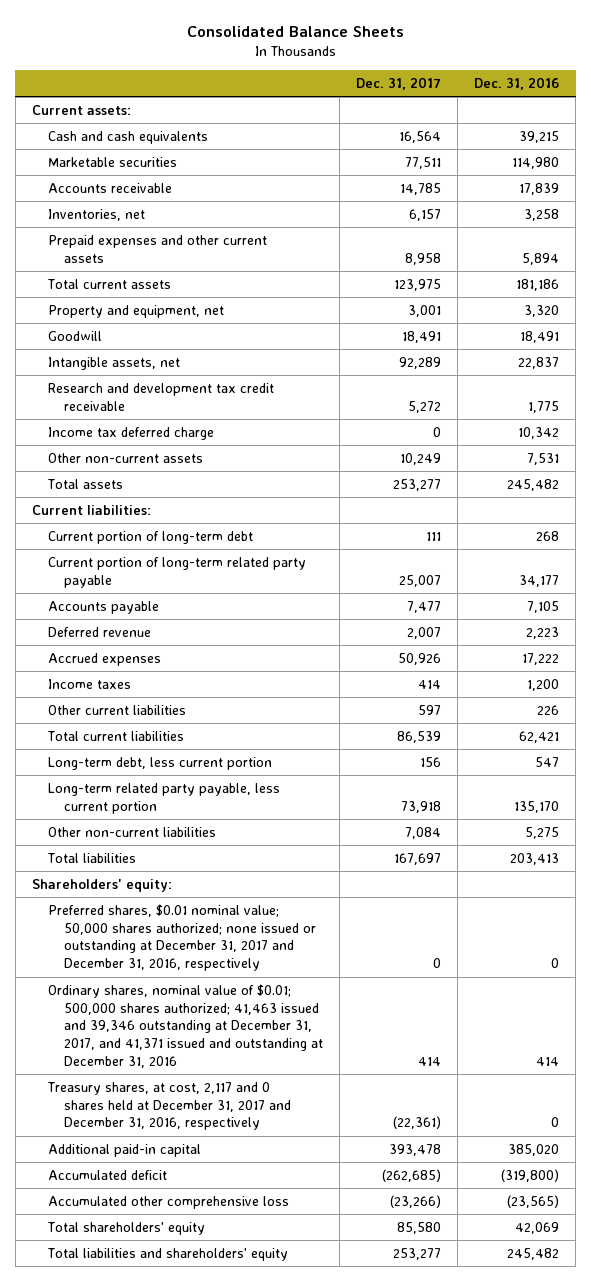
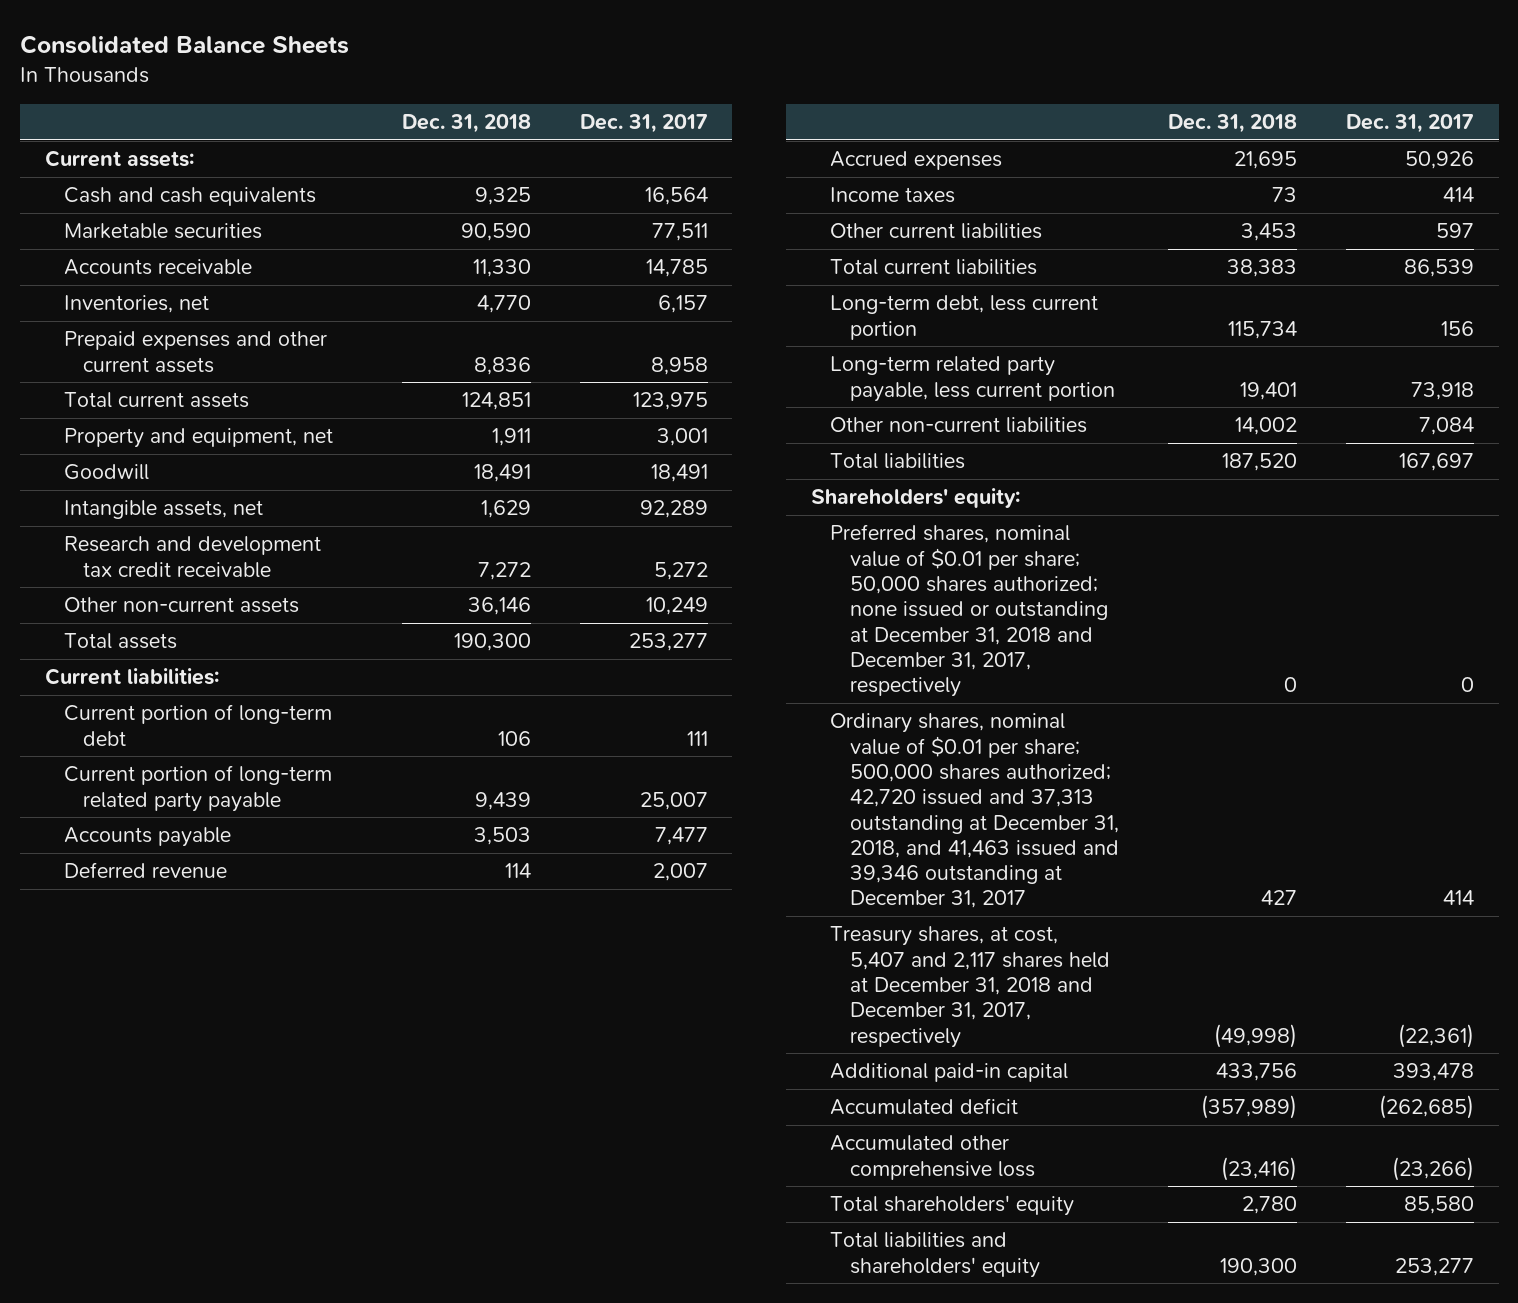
- | Dec. 31, 2017 | Dec. 31, 2016
+ | Dec. 31, 2018 | Dec. 31, 2017
- Income tax deferred charge | 0 | 10,342
- Preferred shares, $0.01 nominal value; 50,000 shares authorized; none issued or outstanding at December 31, 2017 and December 31, 2016, respectively | 0 | 0
- Ordinary shares, nominal value of $0.01; 500,000 shares authorized; 41,463 issued and 39,346 outstanding at December 31, 2017, and 41,371 issued and outstanding at December 31, 2016 | 414 | 414
- Treasury shares, at cost, 2,117 and 0 shares held at December 31, 2017 and December 31, 2016, respectively | (22,361) | 0
+ Preferred shares, nominal value of $0.01 per share; 50,000 shares authorized; none issued or outstanding at December 31, 2018 and December 31, 2017, respectively | 0 | 0
+ Ordinary shares, nominal value of $0.01 per share; 500,000 shares authorized; 42,720 issued and 37,313 outstanding at December 31, 2018, and 41,463 issued and 39,346 outstanding at December 31, 2017 | 427 | 414
+ Treasury shares, at cost, 5,407 and 2,117 shares held at December 31, 2018 and December 31, 2017, respectively | (49,998) | (22,361)

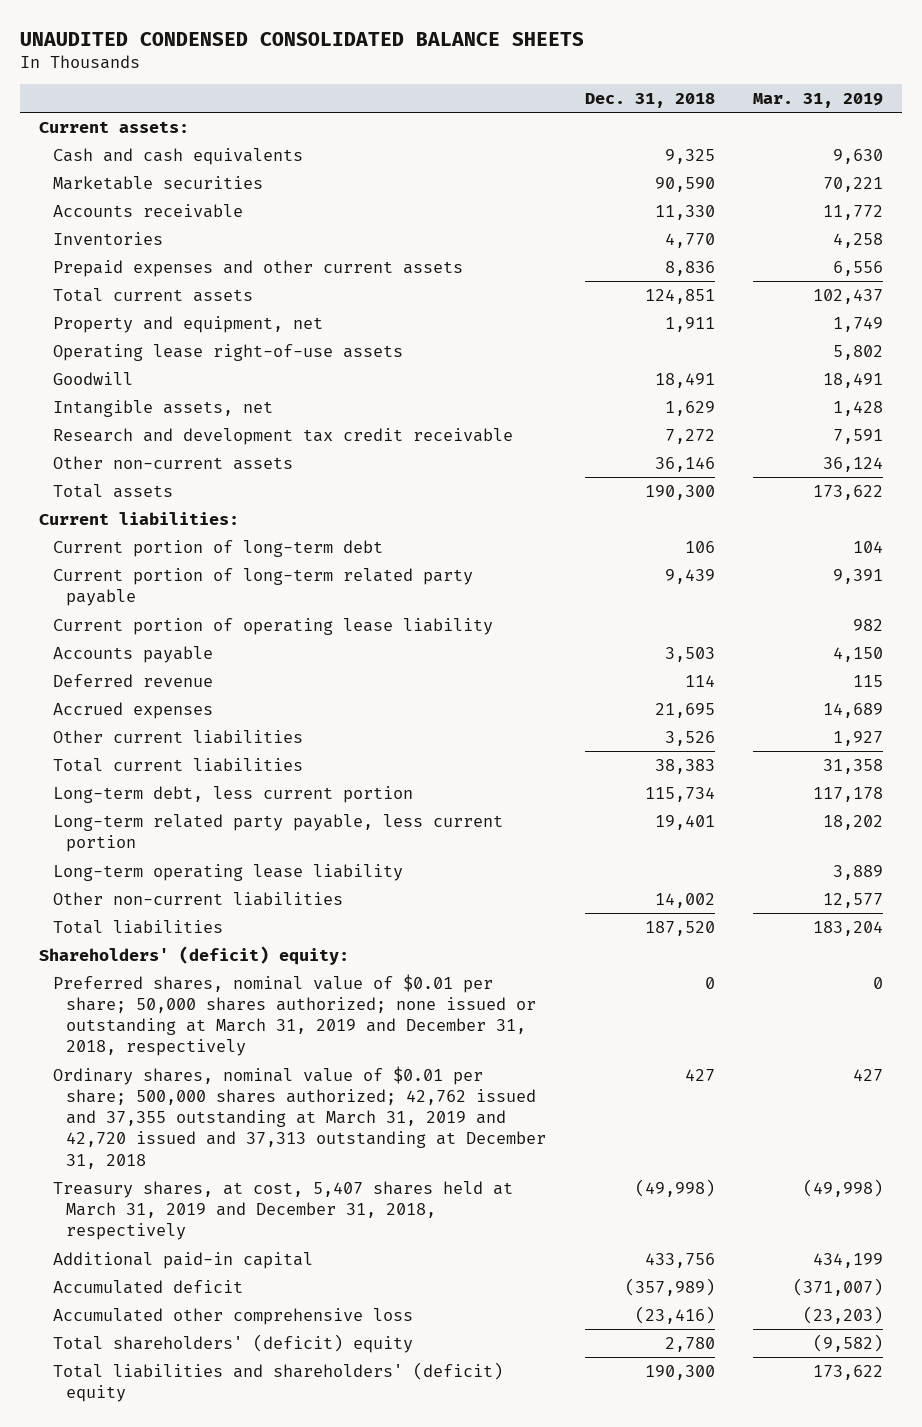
- Consolidated Balance Sheets
+ UNAUDITED CONDENSED CONSOLIDATED BALANCE SHEETS
- | Dec. 31, 2018 | Dec. 31, 2017
+ | Dec. 31, 2018 | Mar. 31, 2019
- Inventories, net | 4,770 | 6,157
+ Inventories | 4,770 | 4,258
+ Operating lease right-of-use assets | | 5,802
+ Current portion of operating lease liability | | 982
- Income taxes | 73 | 414
- Other current liabilities | 3,453 | 597
+ Other current liabilities | 3,526 | 1,927
+ Long-term operating lease liability | | 3,889
- Shareholders' equity:
- Preferred shares, nominal value of $0.01 per share; 50,000 shares authorized; none issued or outstanding at December 31, 2018 and December 31, 2017, respectively | 0 | 0
- Ordinary shares, nominal value of $0.01 per share; 500,000 shares authorized; 42,720 issued and 37,313 outstanding at December 31, 2018, and 41,463 issued and 39,346 outstanding at December 31, 2017 | 427 | 414
- Treasury shares, at cost, 5,407 and 2,117 shares held at December 31, 2018 and December 31, 2017, respectively | (49,998) | (22,361)
+ Shareholders' (deficit) equity:
+ Preferred shares, nominal value of $0.01 per share; 50,000 shares authorized; none issued or outstanding at March 31, 2019 and December 31, 2018, respectively | 0 | 0
+ Ordinary shares, nominal value of $0.01 per share; 500,000 shares authorized; 42,762 issued and 37,355 outstanding at March 31, 2019 and 42,720 issued and 37,313 outstanding at December 31, 2018 | 427 | 427
+ Treasury shares, at cost, 5,407 shares held at March 31, 2019 and December 31, 2018, respectively | (49,998) | (49,998)
- Total shareholders' equity | 2,780 | 85,580
- Total liabilities and shareholders' equity | 190,300 | 253,277
+ Total shareholders' (deficit) equity | 2,780 | (9,582)
+ Total liabilities and shareholders' (deficit) equity | 190,300 | 173,622

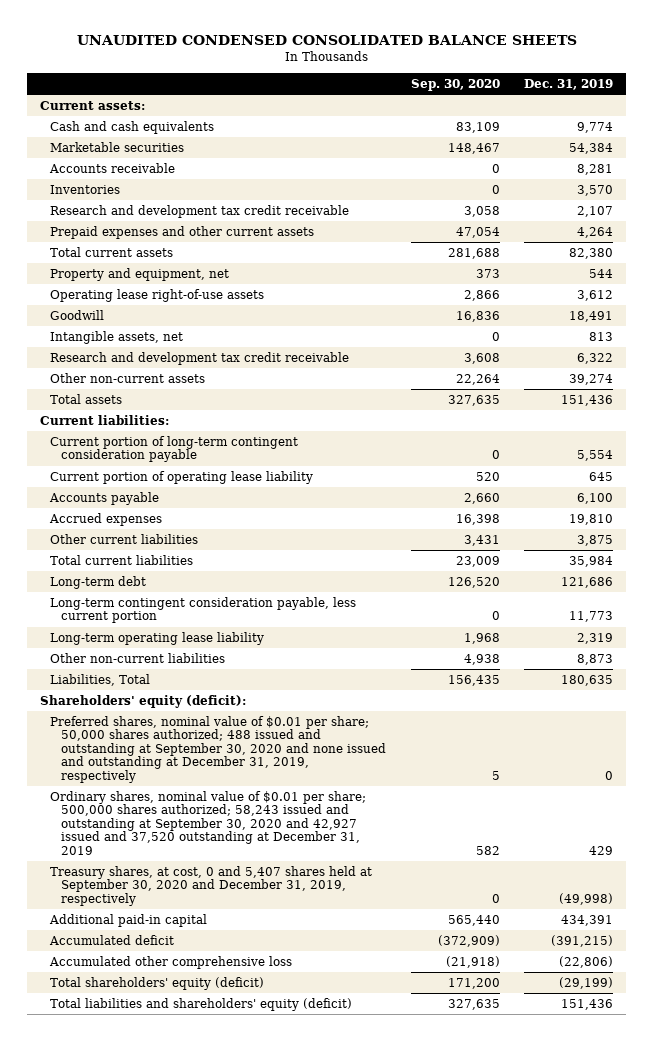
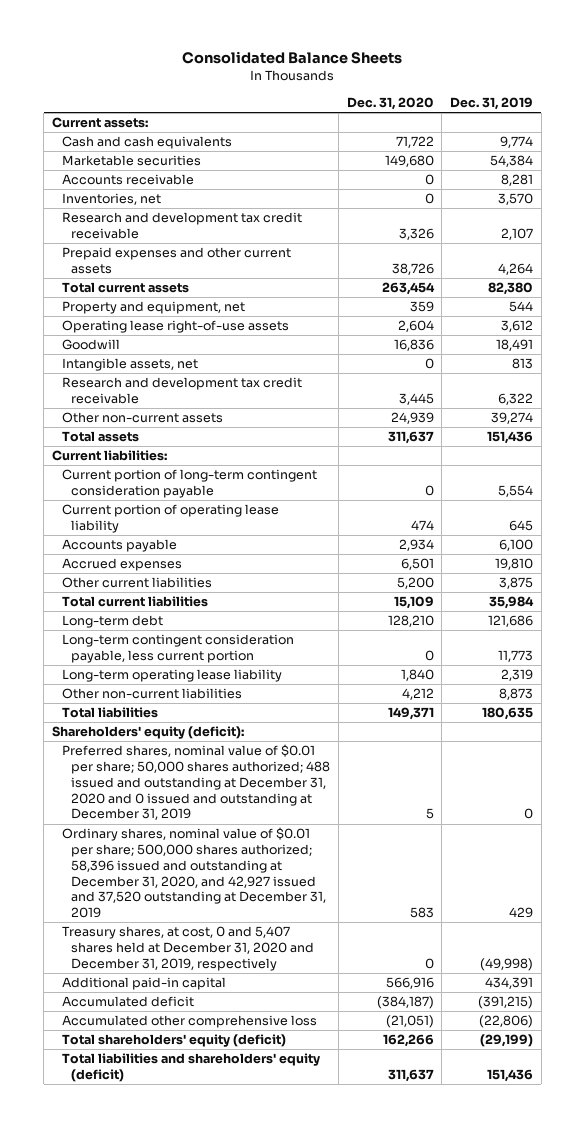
- UNAUDITED CONDENSED CONSOLIDATED BALANCE SHEETS
+ Consolidated Balance Sheets
- | Sep. 30, 2020 | Dec. 31, 2019
+ | Dec. 31, 2020 | Dec. 31, 2019
- Inventories | 0 | 3,570
+ Inventories, net | 0 | 3,570
- Liabilities, Total | 156,435 | 180,635
+ Total liabilities | 149,371 | 180,635
- Preferred shares, nominal value of $0.01 per share; 50,000 shares authorized; 488 issued and outstanding at September 30, 2020 and none issued and outstanding at December 31, 2019, respectively | 5 | 0
- Ordinary shares, nominal value of $0.01 per share; 500,000 shares authorized; 58,243 issued and outstanding at September 30, 2020 and 42,927 issued and 37,520 outstanding at December 31, 2019 | 582 | 429
- Treasury shares, at cost, 0 and 5,407 shares held at September 30, 2020 and December 31, 2019, respectively | 0 | (49,998)
+ Preferred shares, nominal value of $0.01 per share; 50,000 shares authorized; 488 issued and outstanding at December 31, 2020 and 0 issued and outstanding at December 31, 2019 | 5 | 0
+ Ordinary shares, nominal value of $0.01 per share; 500,000 shares authorized; 58,396 issued and outstanding at December 31, 2020, and 42,927 issued and 37,520 outstanding at December 31, 2019 | 583 | 429
+ Treasury shares, at cost, 0 and 5,407 shares held at December 31, 2020 and December 31, 2019, respectively | 0 | (49,998)

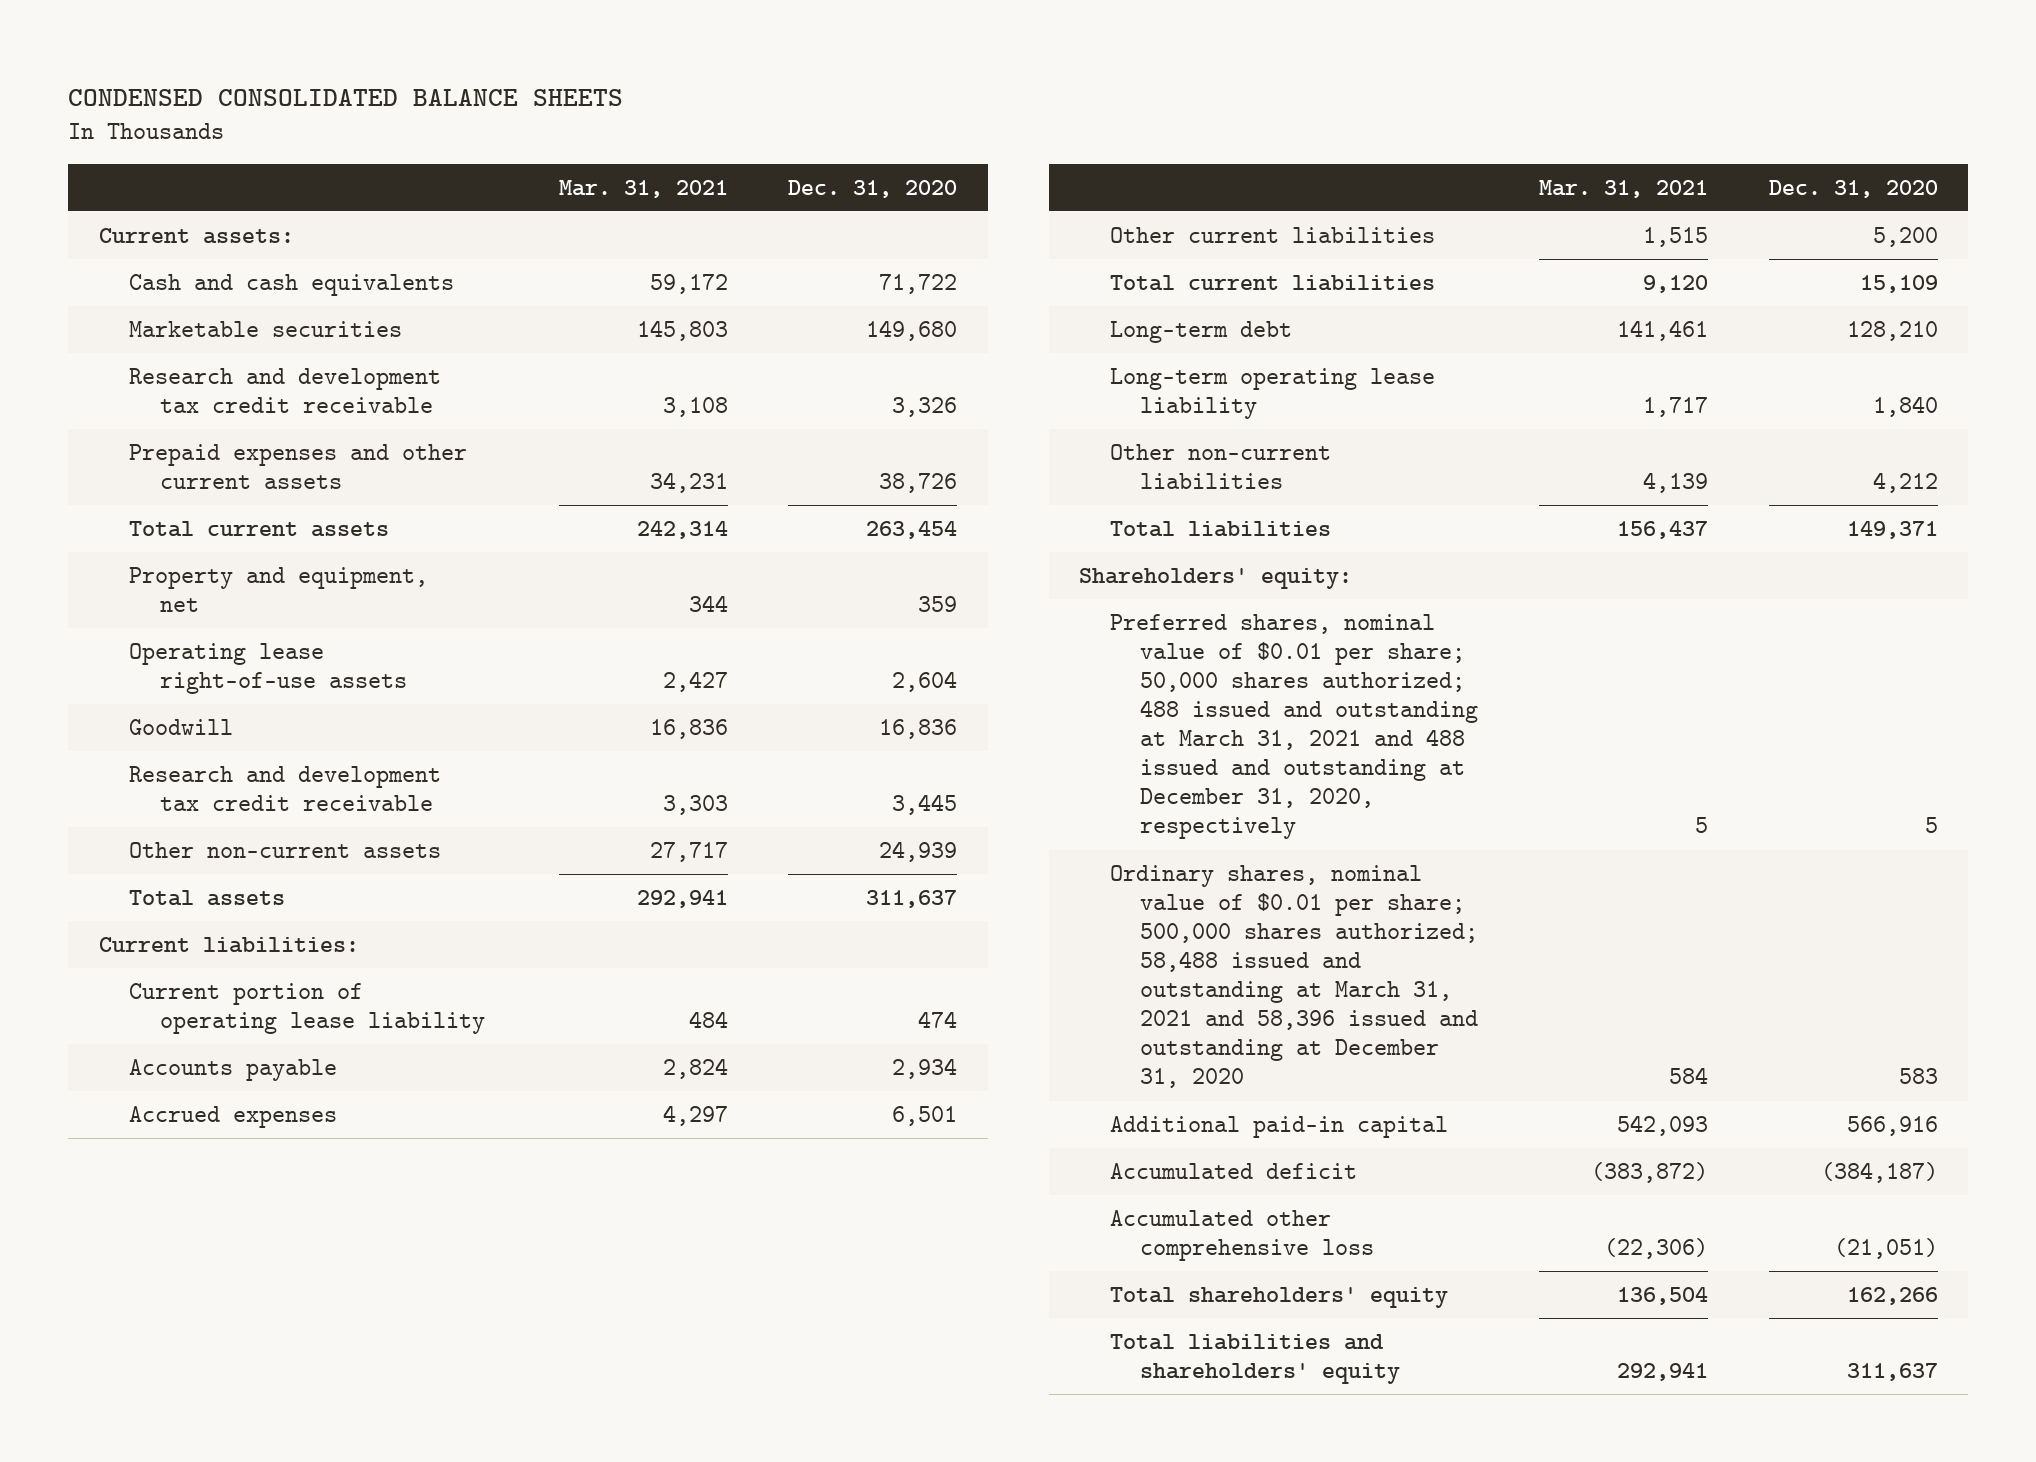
- Consolidated Balance Sheets
+ CONDENSED CONSOLIDATED BALANCE SHEETS
- | Dec. 31, 2020 | Dec. 31, 2019
+ | Mar. 31, 2021 | Dec. 31, 2020
- Accounts receivable | 0 | 8,281
- Inventories, net | 0 | 3,570
- Intangible assets, net | 0 | 813
- Current portion of long-term contingent consideration payable | 0 | 5,554
- Long-term contingent consideration payable, less current portion | 0 | 11,773
- Shareholders' equity (deficit):
- Preferred shares, nominal value of $0.01 per share; 50,000 shares authorized; 488 issued and outstanding at December 31, 2020 and 0 issued and outstanding at December 31, 2019 | 5 | 0
- Ordinary shares, nominal value of $0.01 per share; 500,000 shares authorized; 58,396 issued and outstanding at December 31, 2020, and 42,927 issued and 37,520 outstanding at December 31, 2019 | 583 | 429
- Treasury shares, at cost, 0 and 5,407 shares held at December 31, 2020 and December 31, 2019, respectively | 0 | (49,998)
+ Shareholders' equity:
+ Preferred shares, nominal value of $0.01 per share; 50,000 shares authorized; 488 issued and outstanding at March 31, 2021 and 488 issued and outstanding at December 31, 2020, respectively | 5 | 5
+ Ordinary shares, nominal value of $0.01 per share; 500,000 shares authorized; 58,488 issued and outstanding at March 31, 2021 and 58,396 issued and outstanding at December 31, 2020 | 584 | 583
- Total shareholders' equity (deficit) | 162,266 | (29,199)
- Total liabilities and shareholders' equity (deficit) | 311,637 | 151,436
+ Total shareholders' equity | 136,504 | 162,266
+ Total liabilities and shareholders' equity | 292,941 | 311,637

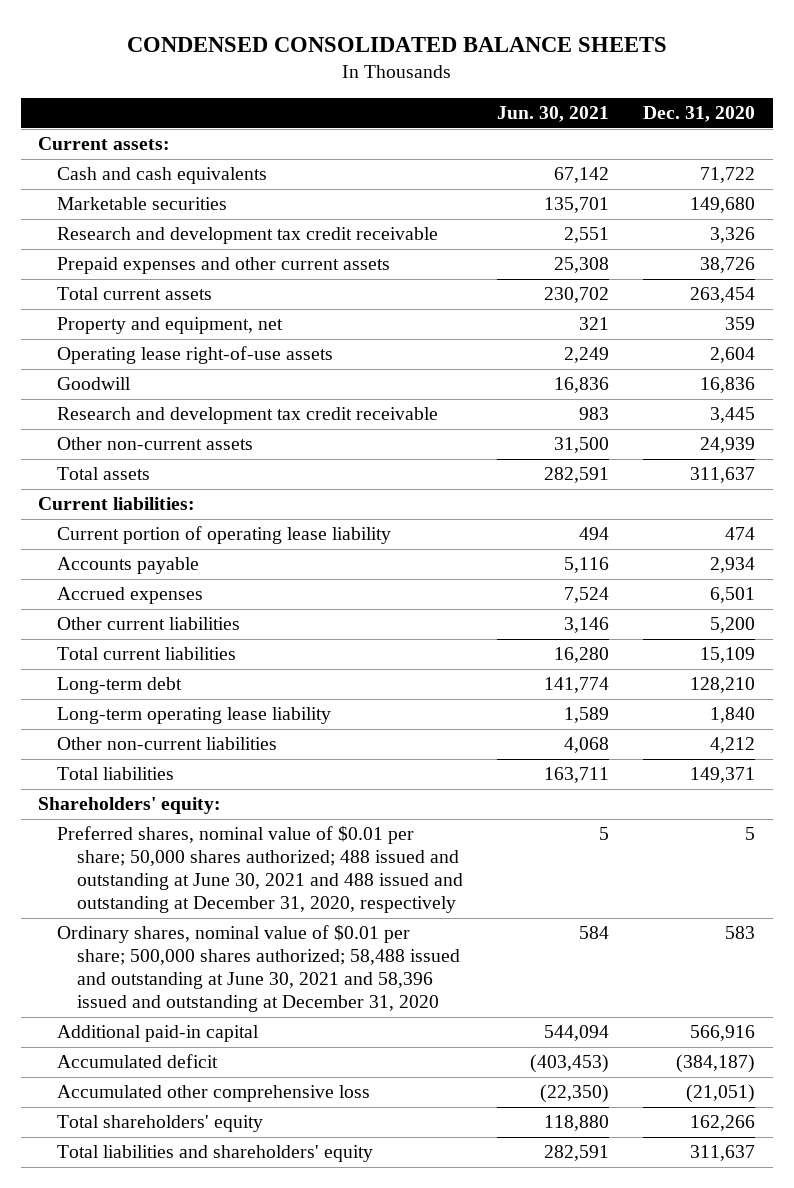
- | Mar. 31, 2021 | Dec. 31, 2020
+ | Jun. 30, 2021 | Dec. 31, 2020
- Preferred shares, nominal value of $0.01 per share; 50,000 shares authorized; 488 issued and outstanding at March 31, 2021 and 488 issued and outstanding at December 31, 2020, respectively | 5 | 5
- Ordinary shares, nominal value of $0.01 per share; 500,000 shares authorized; 58,488 issued and outstanding at March 31, 2021 and 58,396 issued and outstanding at December 31, 2020 | 584 | 583
+ Preferred shares, nominal value of $0.01 per share; 50,000 shares authorized; 488 issued and outstanding at June 30, 2021 and 488 issued and outstanding at December 31, 2020, respectively | 5 | 5
+ Ordinary shares, nominal value of $0.01 per share; 500,000 shares authorized; 58,488 issued and outstanding at June 30, 2021 and 58,396 issued and outstanding at December 31, 2020 | 584 | 583

